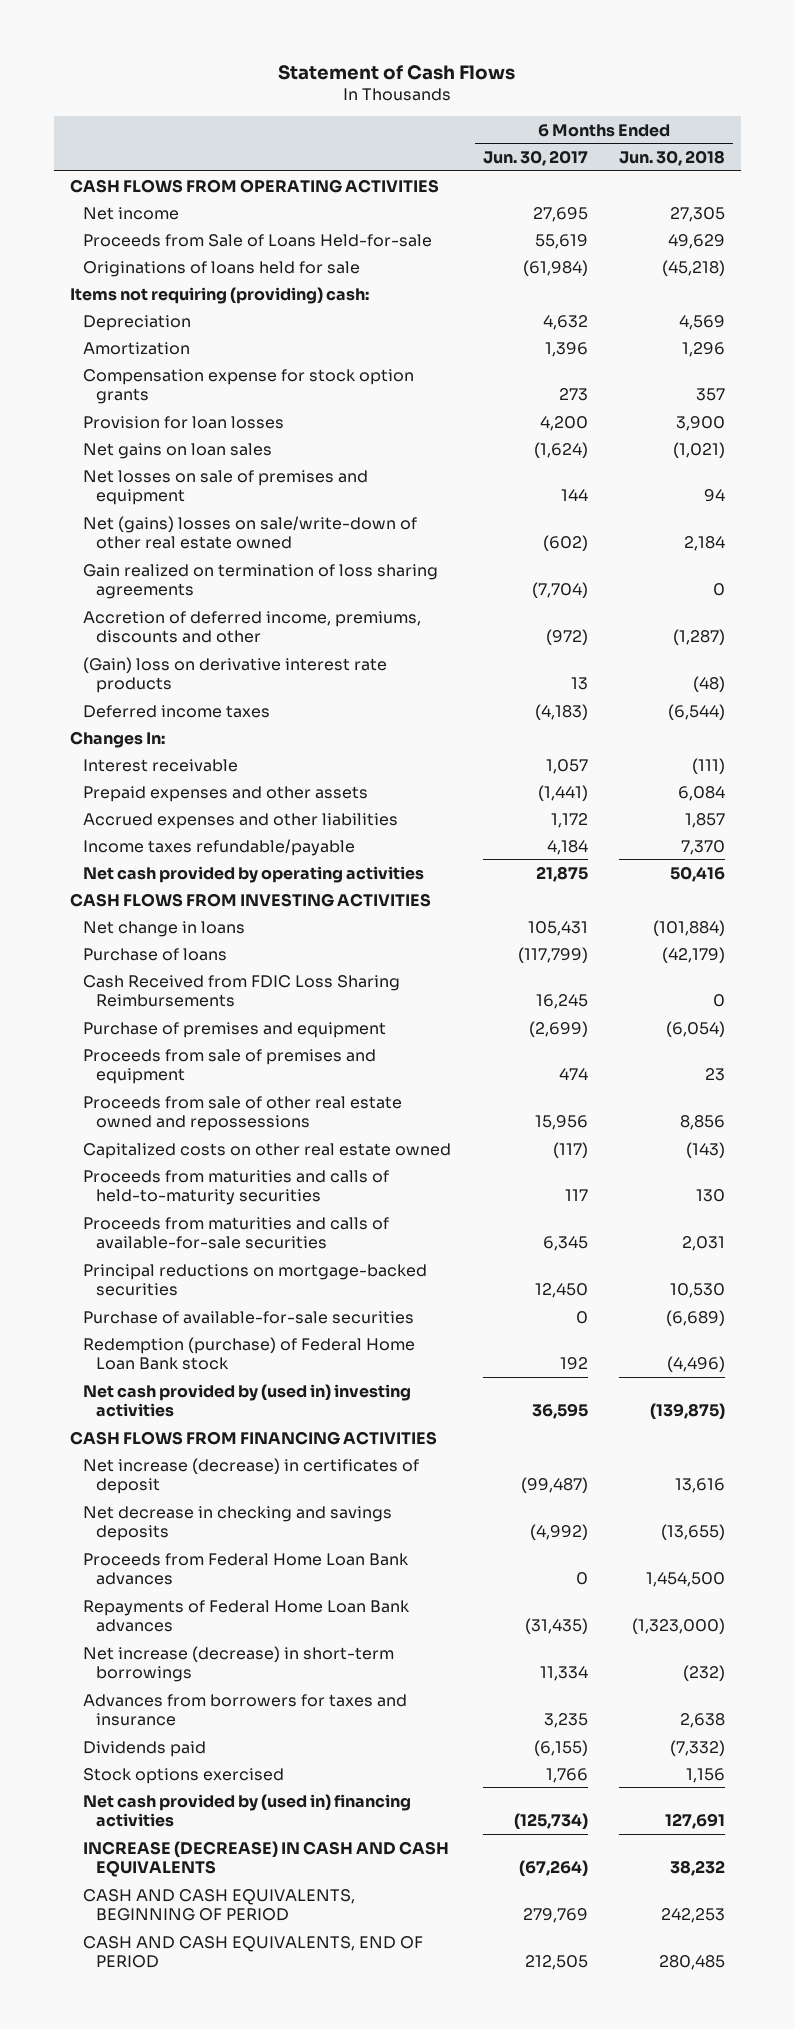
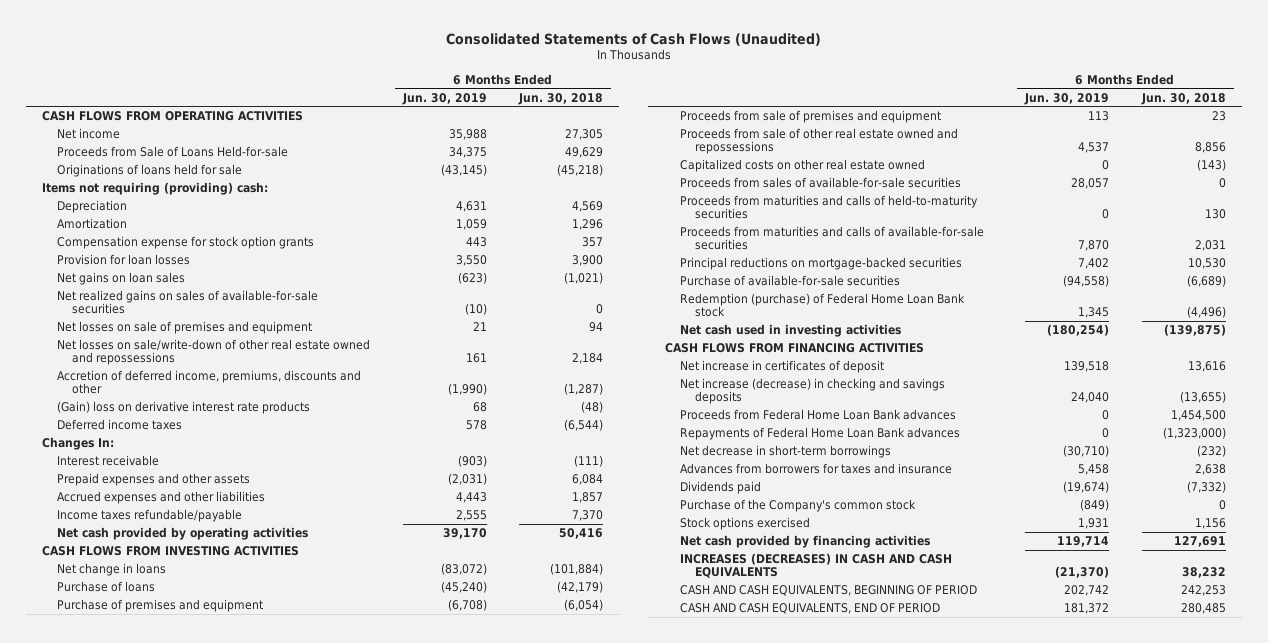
- Statement of Cash Flows
+ Consolidated Statements of Cash Flows (Unaudited)
- | 6 Months Ended Jun. 30, 2017 | 6 Months Ended Jun. 30, 2018
+ | 6 Months Ended Jun. 30, 2019 | 6 Months Ended Jun. 30, 2018
+ Net realized gains on sales of available-for-sale securities | (10) | 0
- Net (gains) losses on sale/write-down of other real estate owned | (602) | 2,184
- Gain realized on termination of loss sharing agreements | (7,704) | 0
+ Net losses on sale/write-down of other real estate owned and repossessions | 161 | 2,184
- Cash Received from FDIC Loss Sharing Reimbursements | 16,245 | 0
+ Proceeds from sales of available-for-sale securities | 28,057 | 0
- Net cash provided by (used in) investing activities | 36,595 | (139,875)
+ Net cash used in investing activities | (180,254) | (139,875)
- Net increase (decrease) in certificates of deposit | (99,487) | 13,616
- Net decrease in checking and savings deposits | (4,992) | (13,655)
+ Net increase in certificates of deposit | 139,518 | 13,616
+ Net increase (decrease) in checking and savings deposits | 24,040 | (13,655)
- Net increase (decrease) in short-term borrowings | 11,334 | (232)
+ Net decrease in short-term borrowings | (30,710) | (232)
+ Purchase of the Company's common stock | (849) | 0
- Net cash provided by (used in) financing activities | (125,734) | 127,691
- INCREASE (DECREASE) IN CASH AND CASH EQUIVALENTS | (67,264) | 38,232
+ Net cash provided by financing activities | 119,714 | 127,691
+ INCREASES (DECREASES) IN CASH AND CASH EQUIVALENTS | (21,370) | 38,232

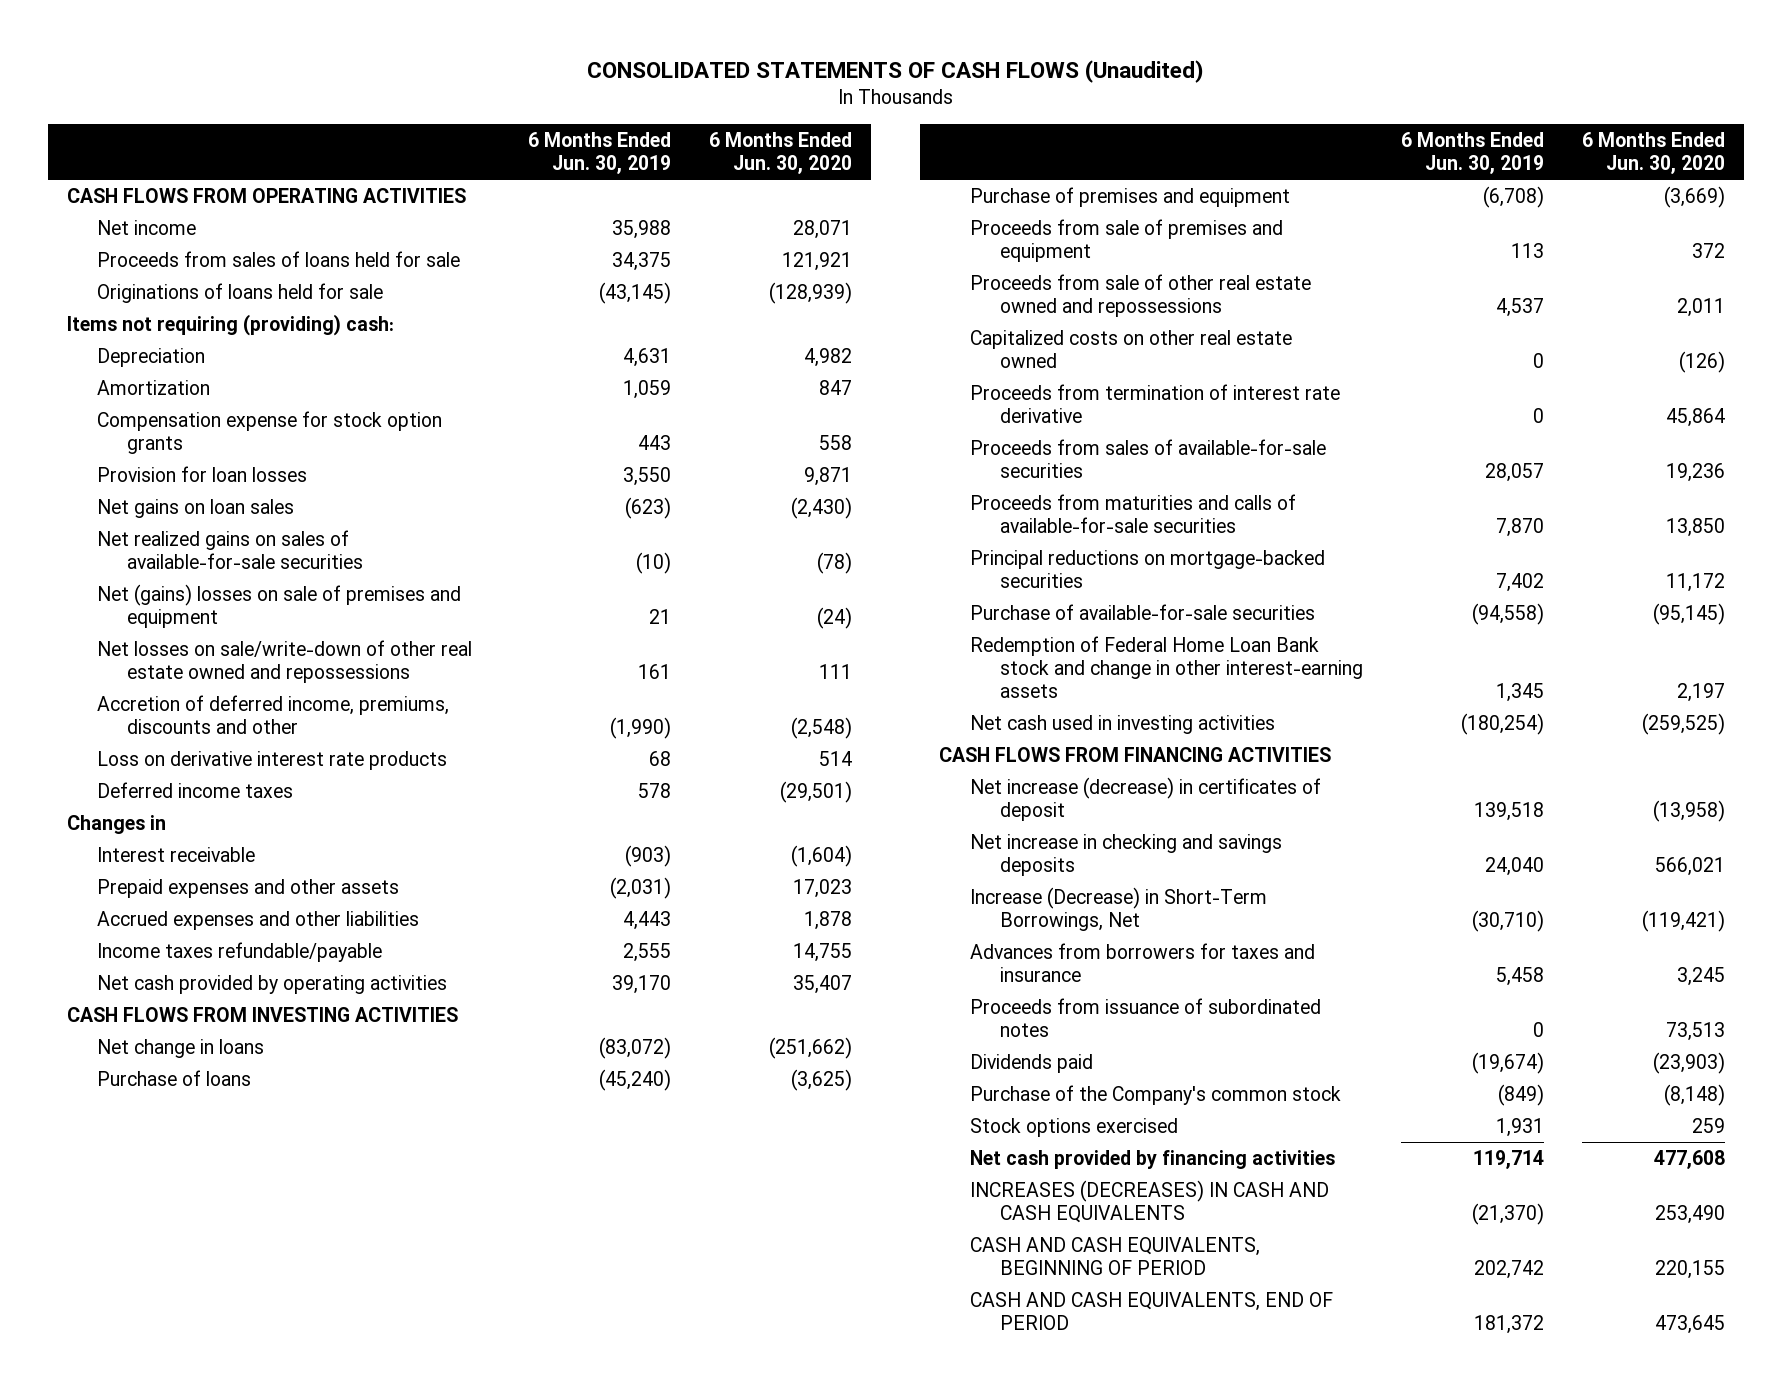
- Consolidated Statements of Cash Flows (Unaudited)
+ CONSOLIDATED STATEMENTS OF CASH FLOWS (Unaudited)
- | 6 Months Ended Jun. 30, 2019 | 6 Months Ended Jun. 30, 2018
+ | 6 Months Ended Jun. 30, 2019 | 6 Months Ended Jun. 30, 2020
- Proceeds from Sale of Loans Held-for-sale | 34,375 | 49,629
+ Proceeds from sales of loans held for sale | 34,375 | 121,921
- Net losses on sale of premises and equipment | 21 | 94
+ Net (gains) losses on sale of premises and equipment | 21 | (24)
- (Gain) loss on derivative interest rate products | 68 | (48)
+ Loss on derivative interest rate products | 68 | 514
- Changes In:
+ Changes in
+ Proceeds from termination of interest rate derivative | 0 | 45,864
- Proceeds from maturities and calls of held-to-maturity securities | 0 | 130
- Redemption (purchase) of Federal Home Loan Bank stock | 1,345 | (4,496)
+ Redemption of Federal Home Loan Bank stock and change in other interest-earning assets | 1,345 | 2,197
- Net increase in certificates of deposit | 139,518 | 13,616
- Net increase (decrease) in checking and savings deposits | 24,040 | (13,655)
- Proceeds from Federal Home Loan Bank advances | 0 | 1,454,500
- Repayments of Federal Home Loan Bank advances | 0 | (1,323,000)
- Net decrease in short-term borrowings | (30,710) | (232)
+ Net increase (decrease) in certificates of deposit | 139,518 | (13,958)
+ Net increase in checking and savings deposits | 24,040 | 566,021
+ Increase (Decrease) in Short-Term Borrowings, Net | (30,710) | (119,421)
+ Proceeds from issuance of subordinated notes | 0 | 73,513

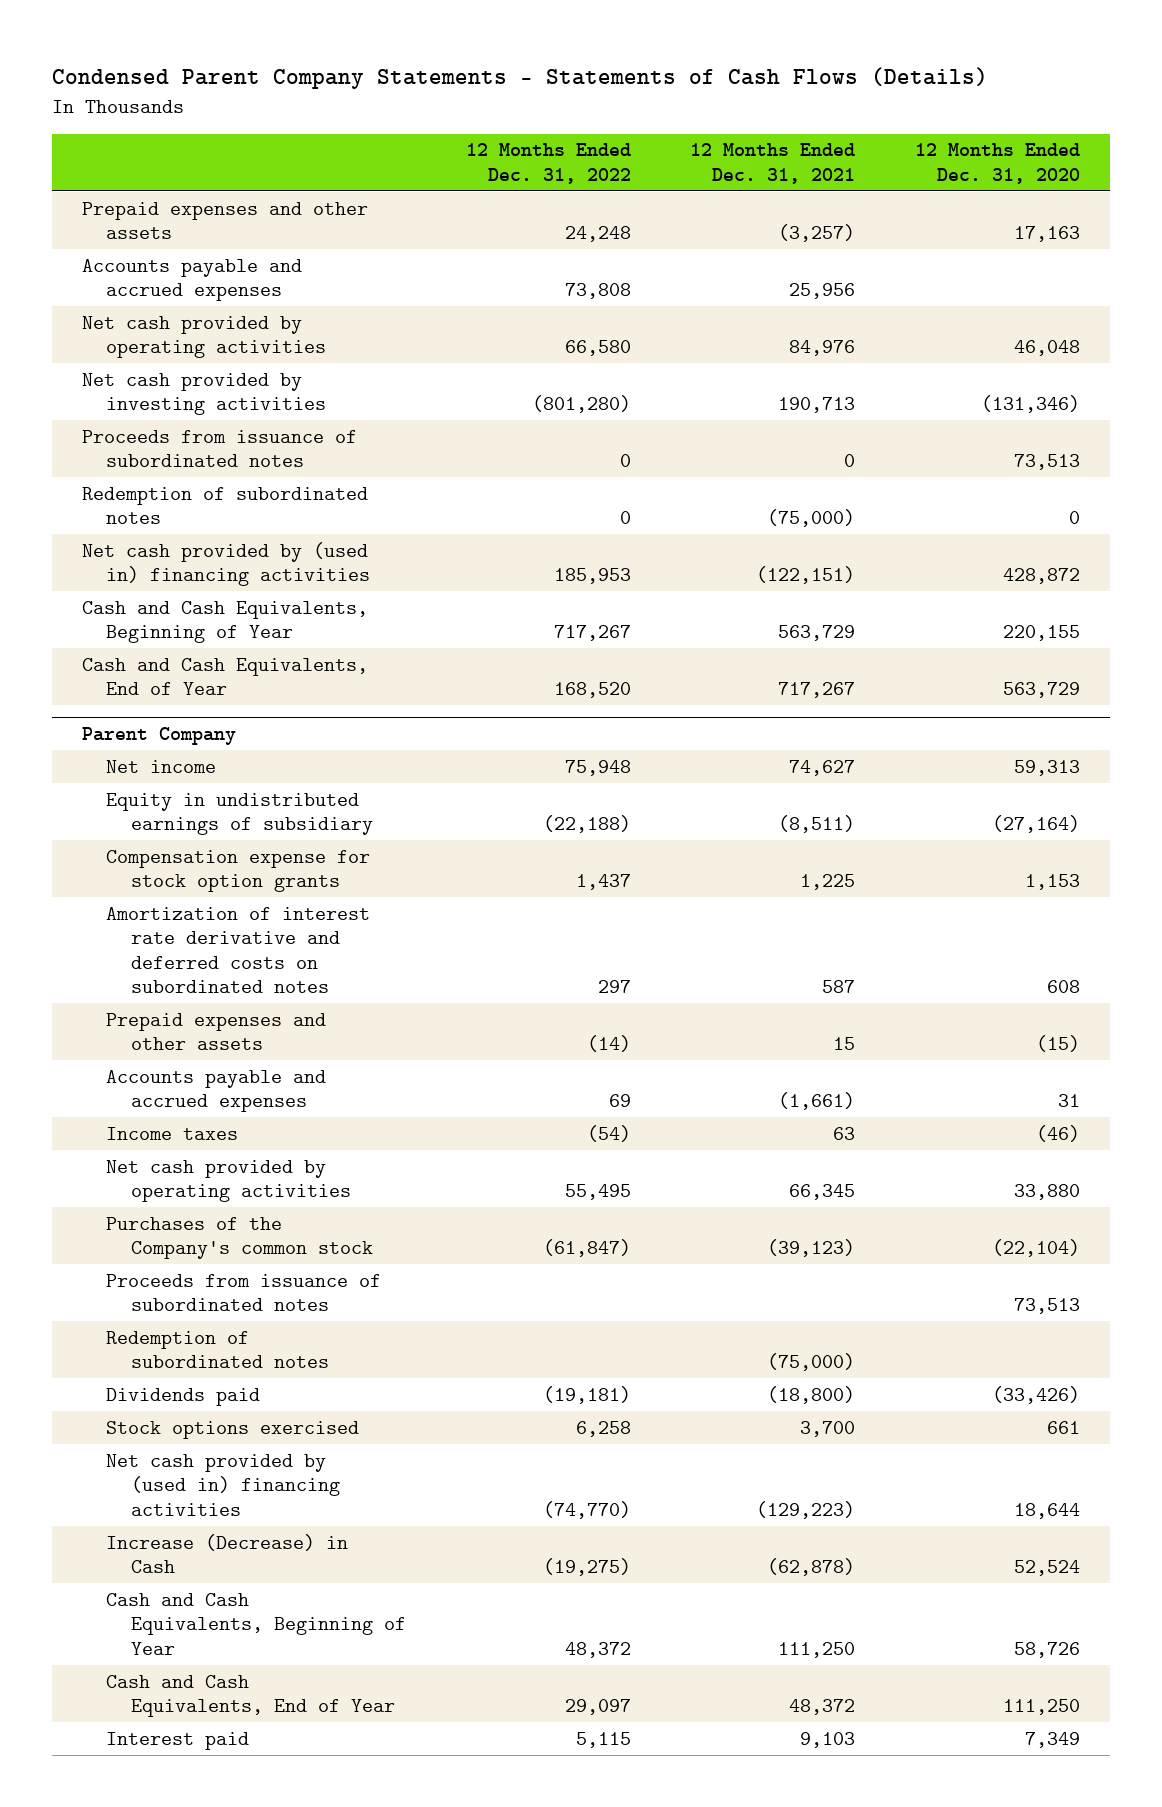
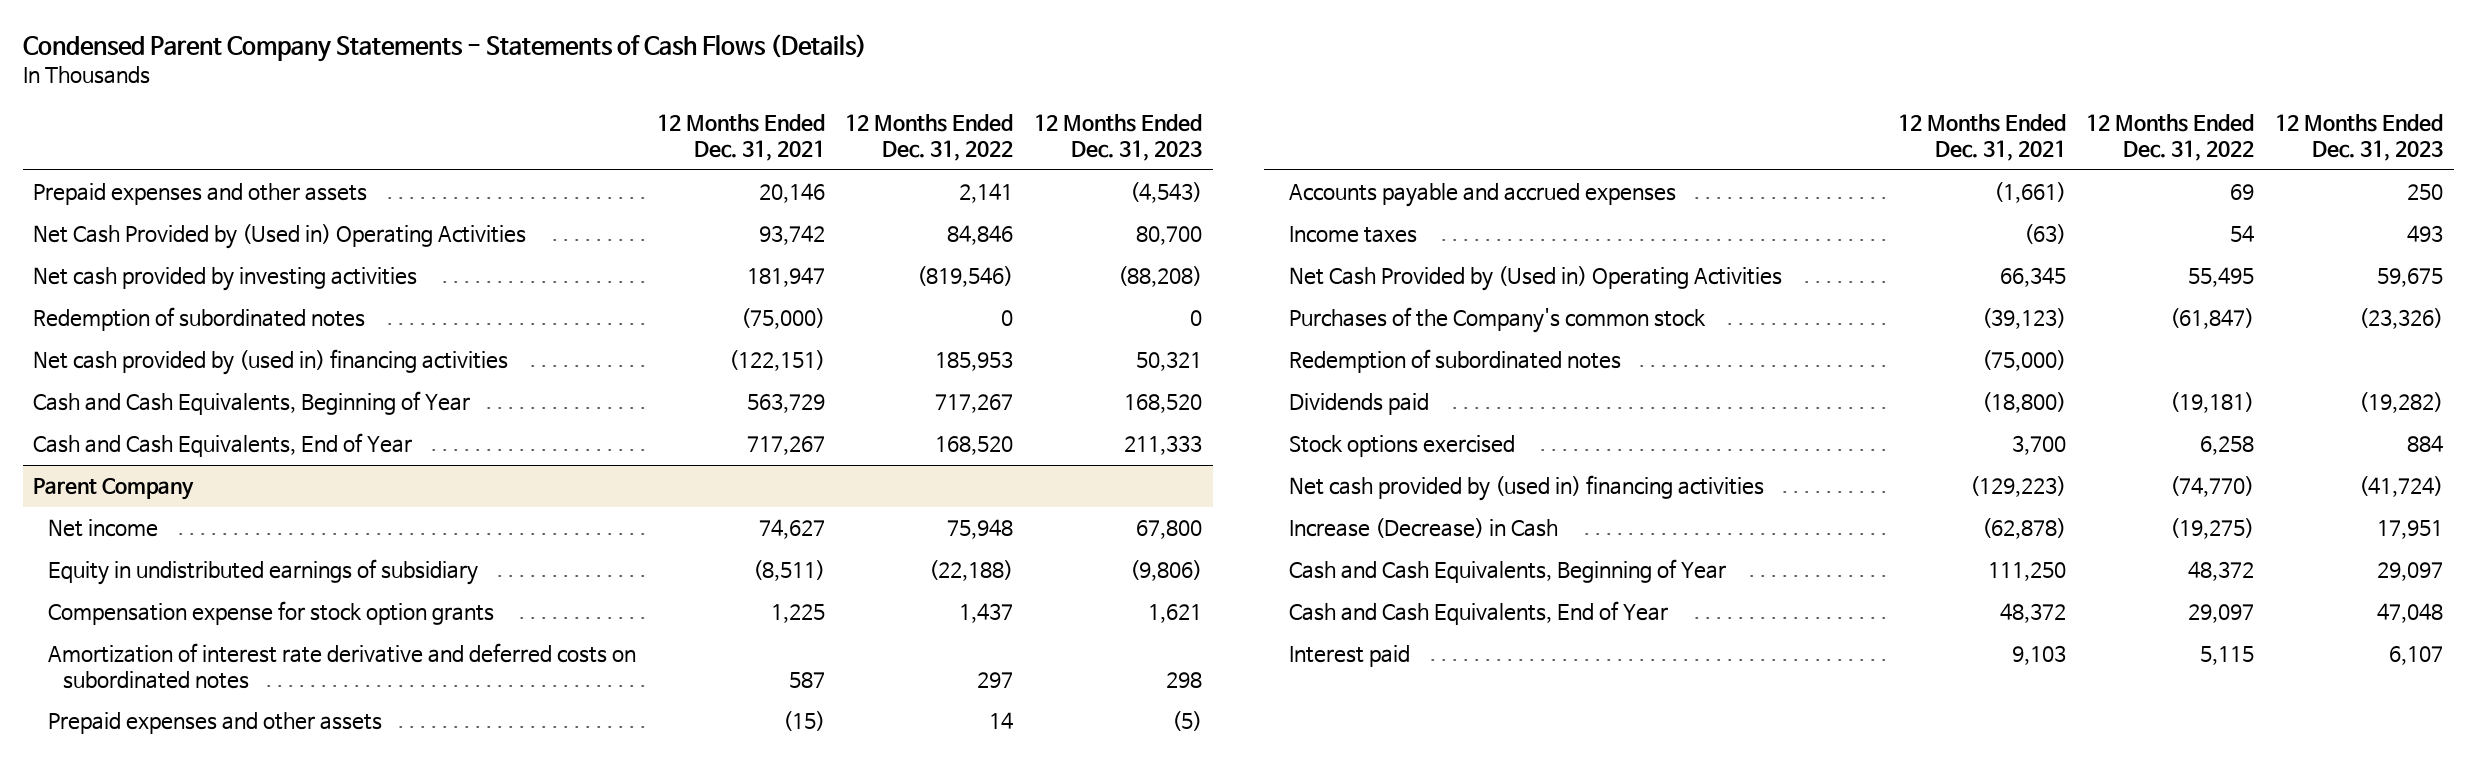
- | 12 Months Ended Dec. 31, 2022 | 12 Months Ended Dec. 31, 2021 | 12 Months Ended Dec. 31, 2020
+ | 12 Months Ended Dec. 31, 2021 | 12 Months Ended Dec. 31, 2022 | 12 Months Ended Dec. 31, 2023
- Prepaid expenses and other assets | 24,248 | (3,257) | 17,163
- Accounts payable and accrued expenses | 73,808 | 25,956 |
- Net cash provided by operating activities | 66,580 | 84,976 | 46,048
- Net cash provided by investing activities | (801,280) | 190,713 | (131,346)
- Proceeds from issuance of subordinated notes | 0 | 0 | 73,513
+ Prepaid expenses and other assets | 20,146 | 2,141 | (4,543)
+ Net Cash Provided by (Used in) Operating Activities | 93,742 | 84,846 | 80,700
+ Net cash provided by investing activities | 181,947 | (819,546) | (88,208)
@ Parent Company
- Prepaid expenses and other assets | (14) | 15 | (15)
+ Prepaid expenses and other assets | (15) | 14 | (5)
- Income taxes | (54) | 63 | (46)
- Net cash provided by operating activities | 55,495 | 66,345 | 33,880
+ Income taxes | (63) | 54 | 493
+ Net Cash Provided by (Used in) Operating Activities | 66,345 | 55,495 | 59,675
- Proceeds from issuance of subordinated notes | | | 73,513

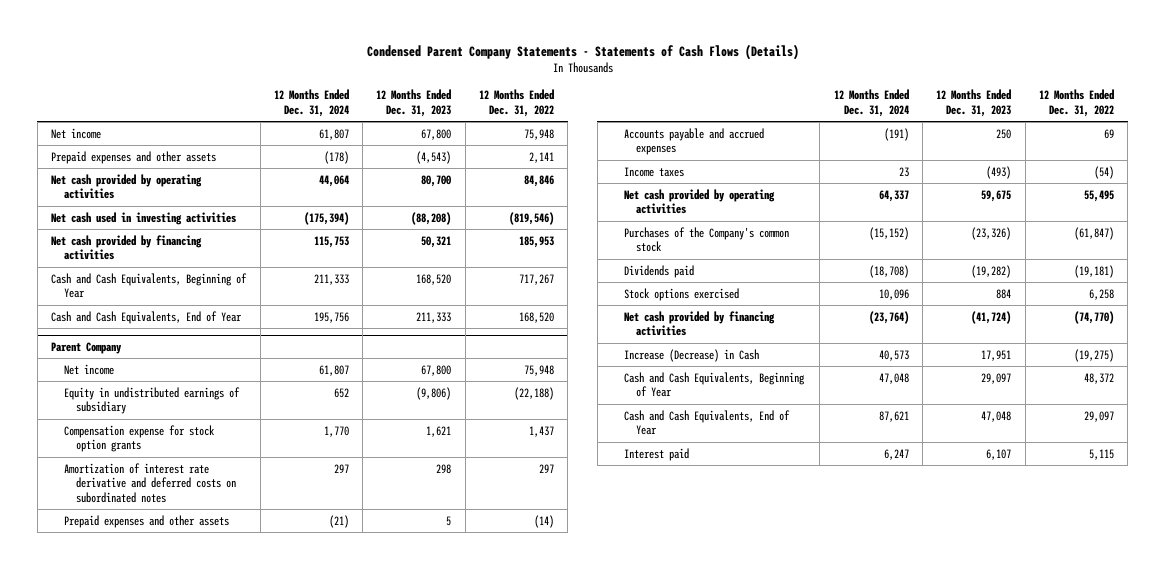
- | 12 Months Ended Dec. 31, 2021 | 12 Months Ended Dec. 31, 2022 | 12 Months Ended Dec. 31, 2023
+ | 12 Months Ended Dec. 31, 2024 | 12 Months Ended Dec. 31, 2023 | 12 Months Ended Dec. 31, 2022
+ Net income | 61,807 | 67,800 | 75,948
- Net Cash Provided by (Used in) Operating Activities | 93,742 | 84,846 | 80,700
- Net cash provided by investing activities | 181,947 | (819,546) | (88,208)
- Redemption of subordinated notes | (75,000) | 0 | 0
- Net cash provided by (used in) financing activities | (122,151) | 185,953 | 50,321
+ Net cash provided by operating activities | 44,064 | 80,700 | 84,846
+ Net cash used in investing activities | (175,394) | (88,208) | (819,546)
+ Net cash provided by financing activities | 115,753 | 50,321 | 185,953
@ Parent Company
- Prepaid expenses and other assets | (15) | 14 | (5)
+ Prepaid expenses and other assets | (21) | 5 | (14)
- Income taxes | (63) | 54 | 493
- Net Cash Provided by (Used in) Operating Activities | 66,345 | 55,495 | 59,675
+ Income taxes | 23 | (493) | (54)
+ Net cash provided by operating activities | 64,337 | 59,675 | 55,495
- Redemption of subordinated notes | (75,000) | |
- Net cash provided by (used in) financing activities | (129,223) | (74,770) | (41,724)
+ Net cash provided by financing activities | (23,764) | (41,724) | (74,770)

